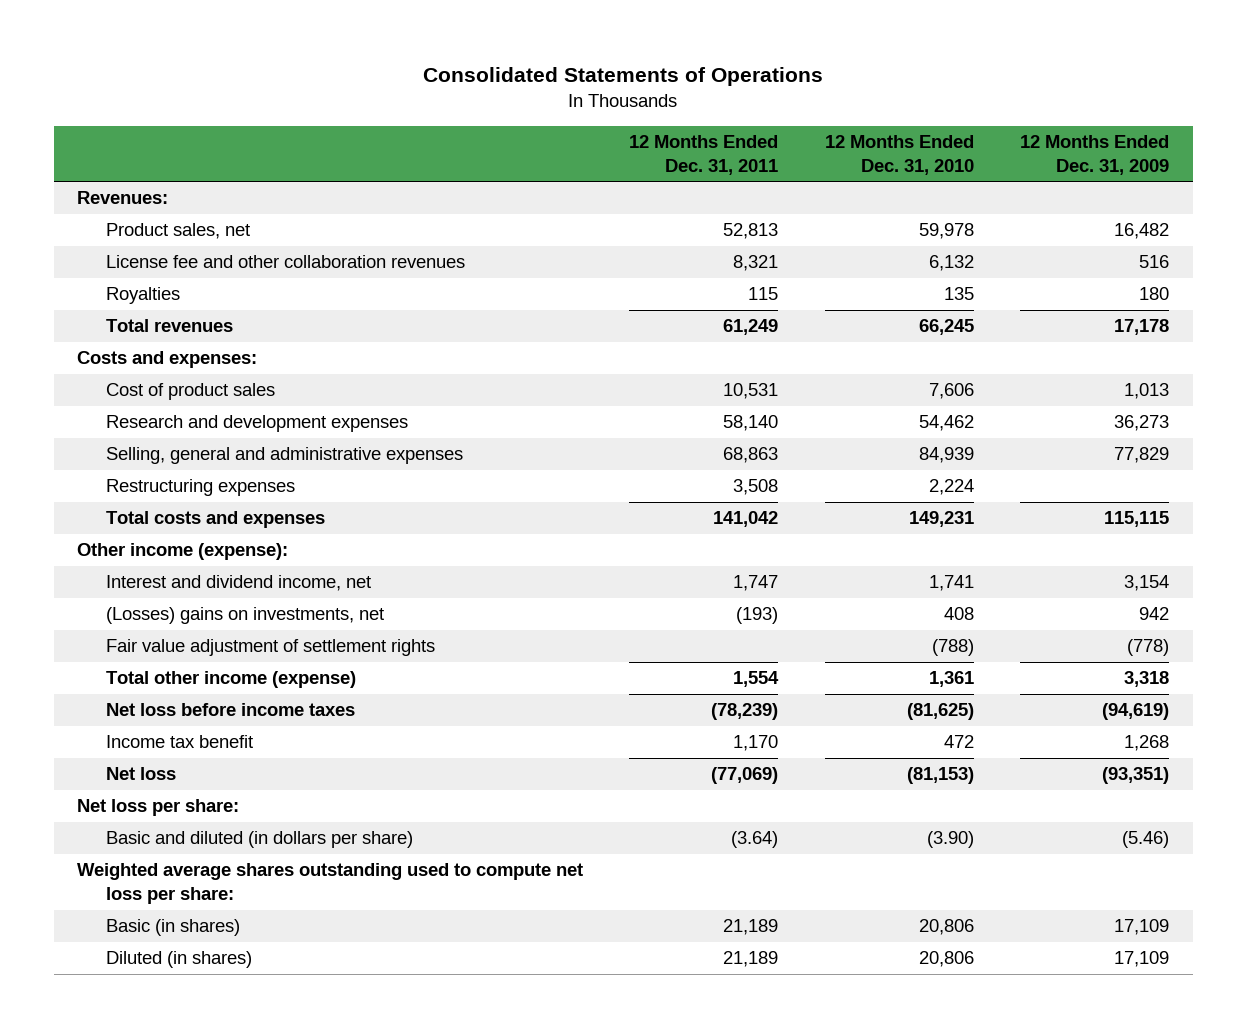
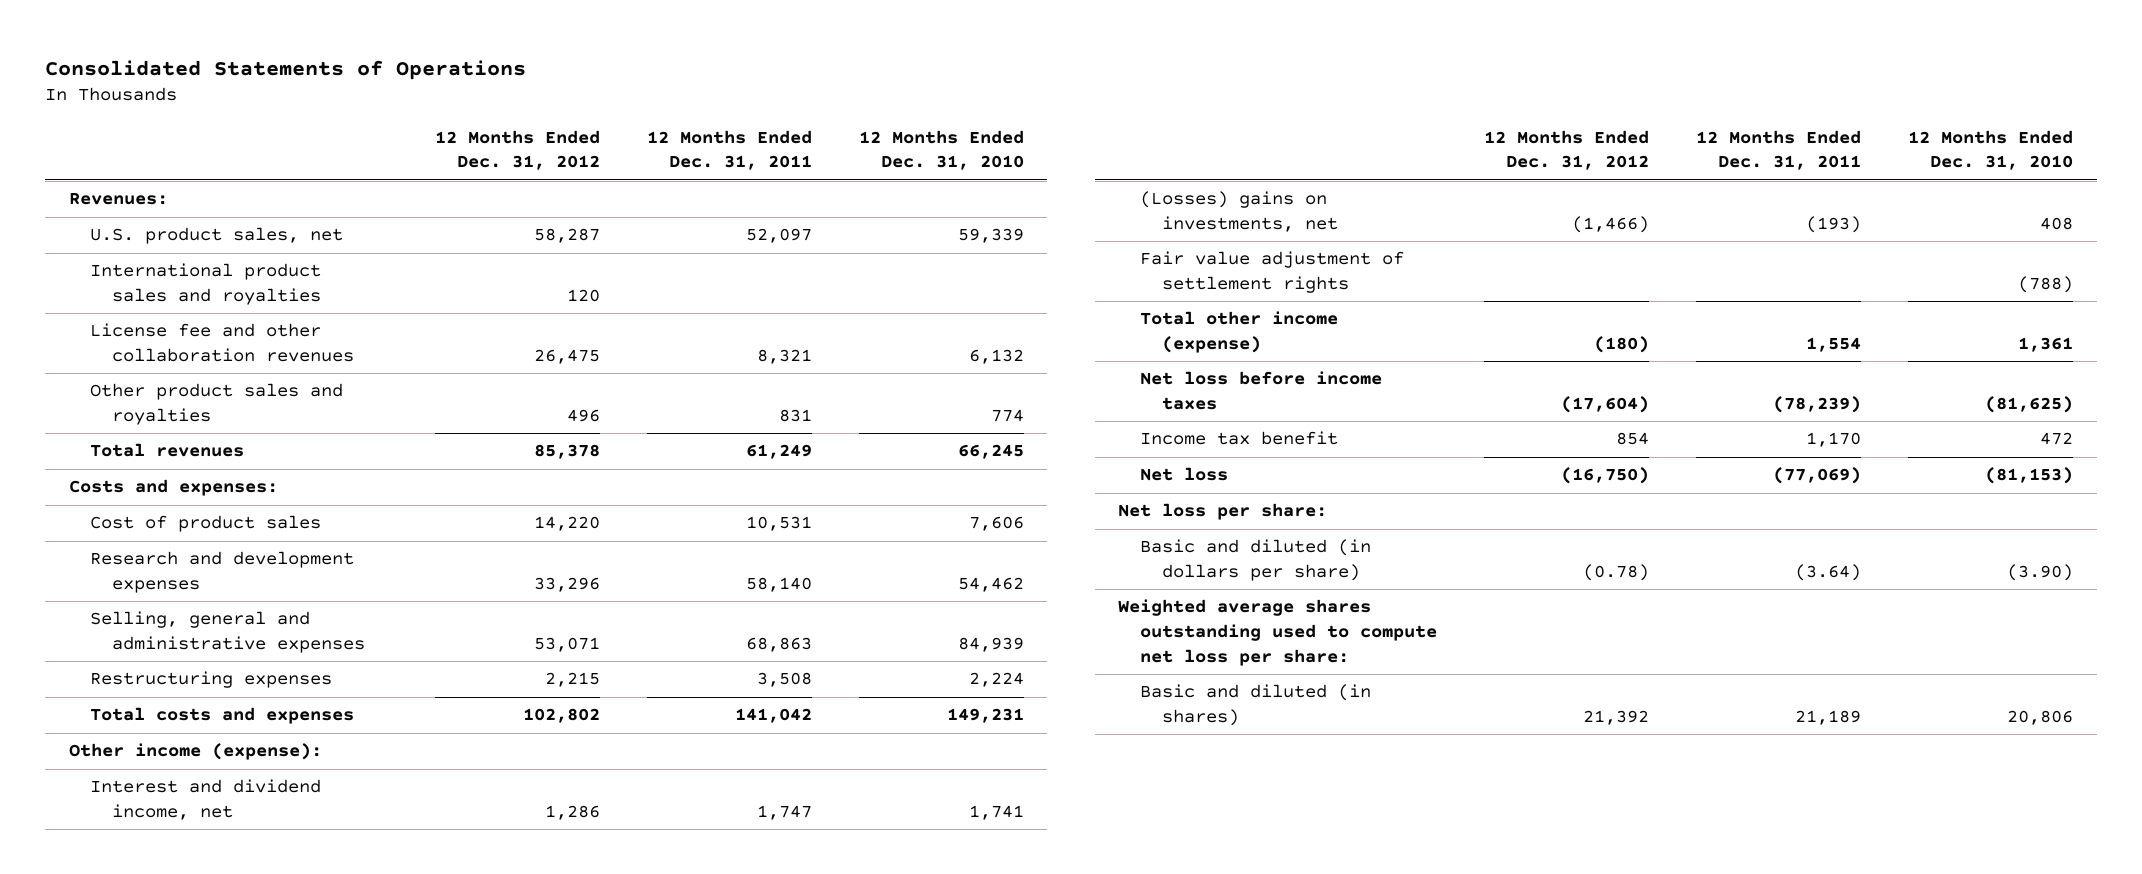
- | 12 Months Ended Dec. 31, 2011 | 12 Months Ended Dec. 31, 2010 | 12 Months Ended Dec. 31, 2009
+ | 12 Months Ended Dec. 31, 2012 | 12 Months Ended Dec. 31, 2011 | 12 Months Ended Dec. 31, 2010
- Product sales, net | 52,813 | 59,978 | 16,482
+ U.S. product sales, net | 58,287 | 52,097 | 59,339
+ International product sales and royalties | 120 | |
- Royalties | 115 | 135 | 180
+ Other product sales and royalties | 496 | 831 | 774
- Basic (in shares) | 21,189 | 20,806 | 17,109
- Diluted (in shares) | 21,189 | 20,806 | 17,109
+ Basic and diluted (in shares) | 21,392 | 21,189 | 20,806

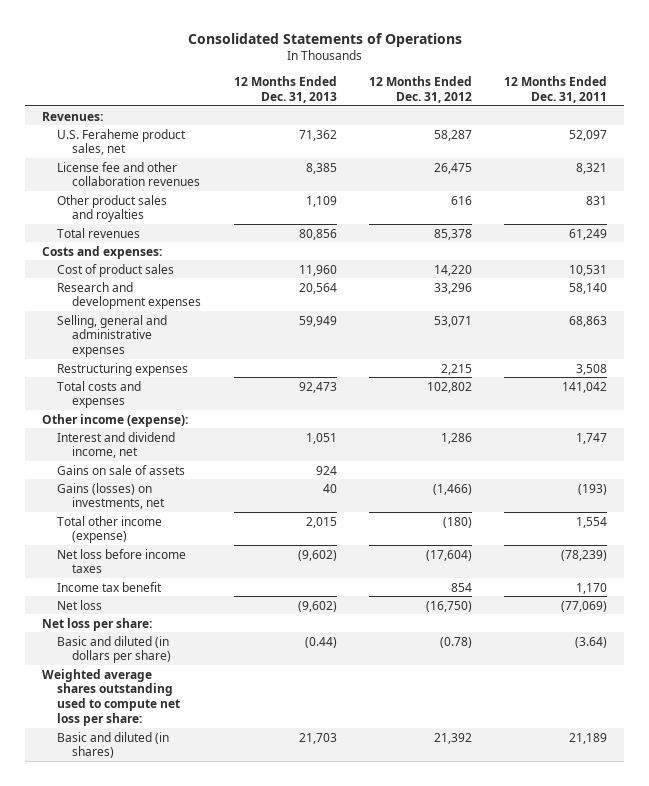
- | 12 Months Ended Dec. 31, 2012 | 12 Months Ended Dec. 31, 2011 | 12 Months Ended Dec. 31, 2010
+ | 12 Months Ended Dec. 31, 2013 | 12 Months Ended Dec. 31, 2012 | 12 Months Ended Dec. 31, 2011
- U.S. product sales, net | 58,287 | 52,097 | 59,339
- International product sales and royalties | 120 | |
+ U.S. Feraheme product sales, net | 71,362 | 58,287 | 52,097
- Other product sales and royalties | 496 | 831 | 774
+ Other product sales and royalties | 1,109 | 616 | 831
- (Losses) gains on investments, net | (1,466) | (193) | 408
- Fair value adjustment of settlement rights | | | (788)
+ Gains on sale of assets | 924 | |
+ Gains (losses) on investments, net | 40 | (1,466) | (193)

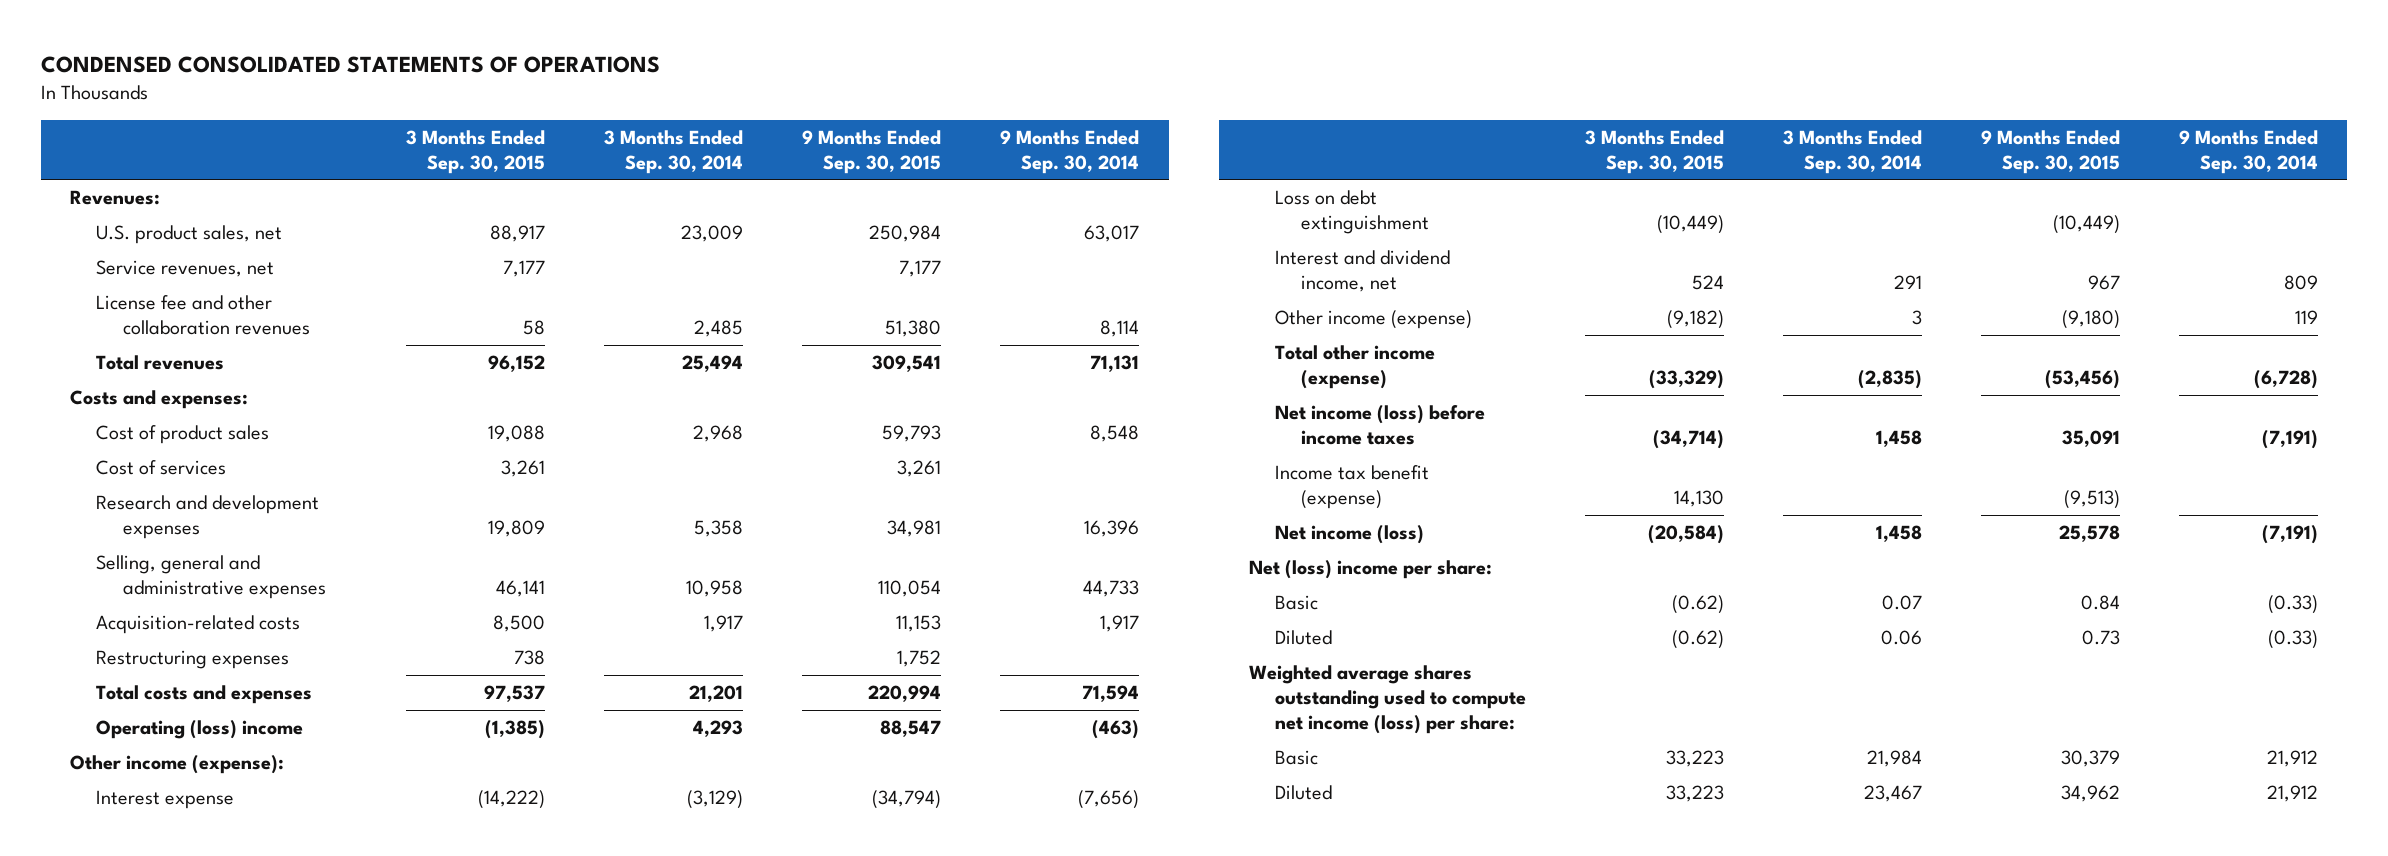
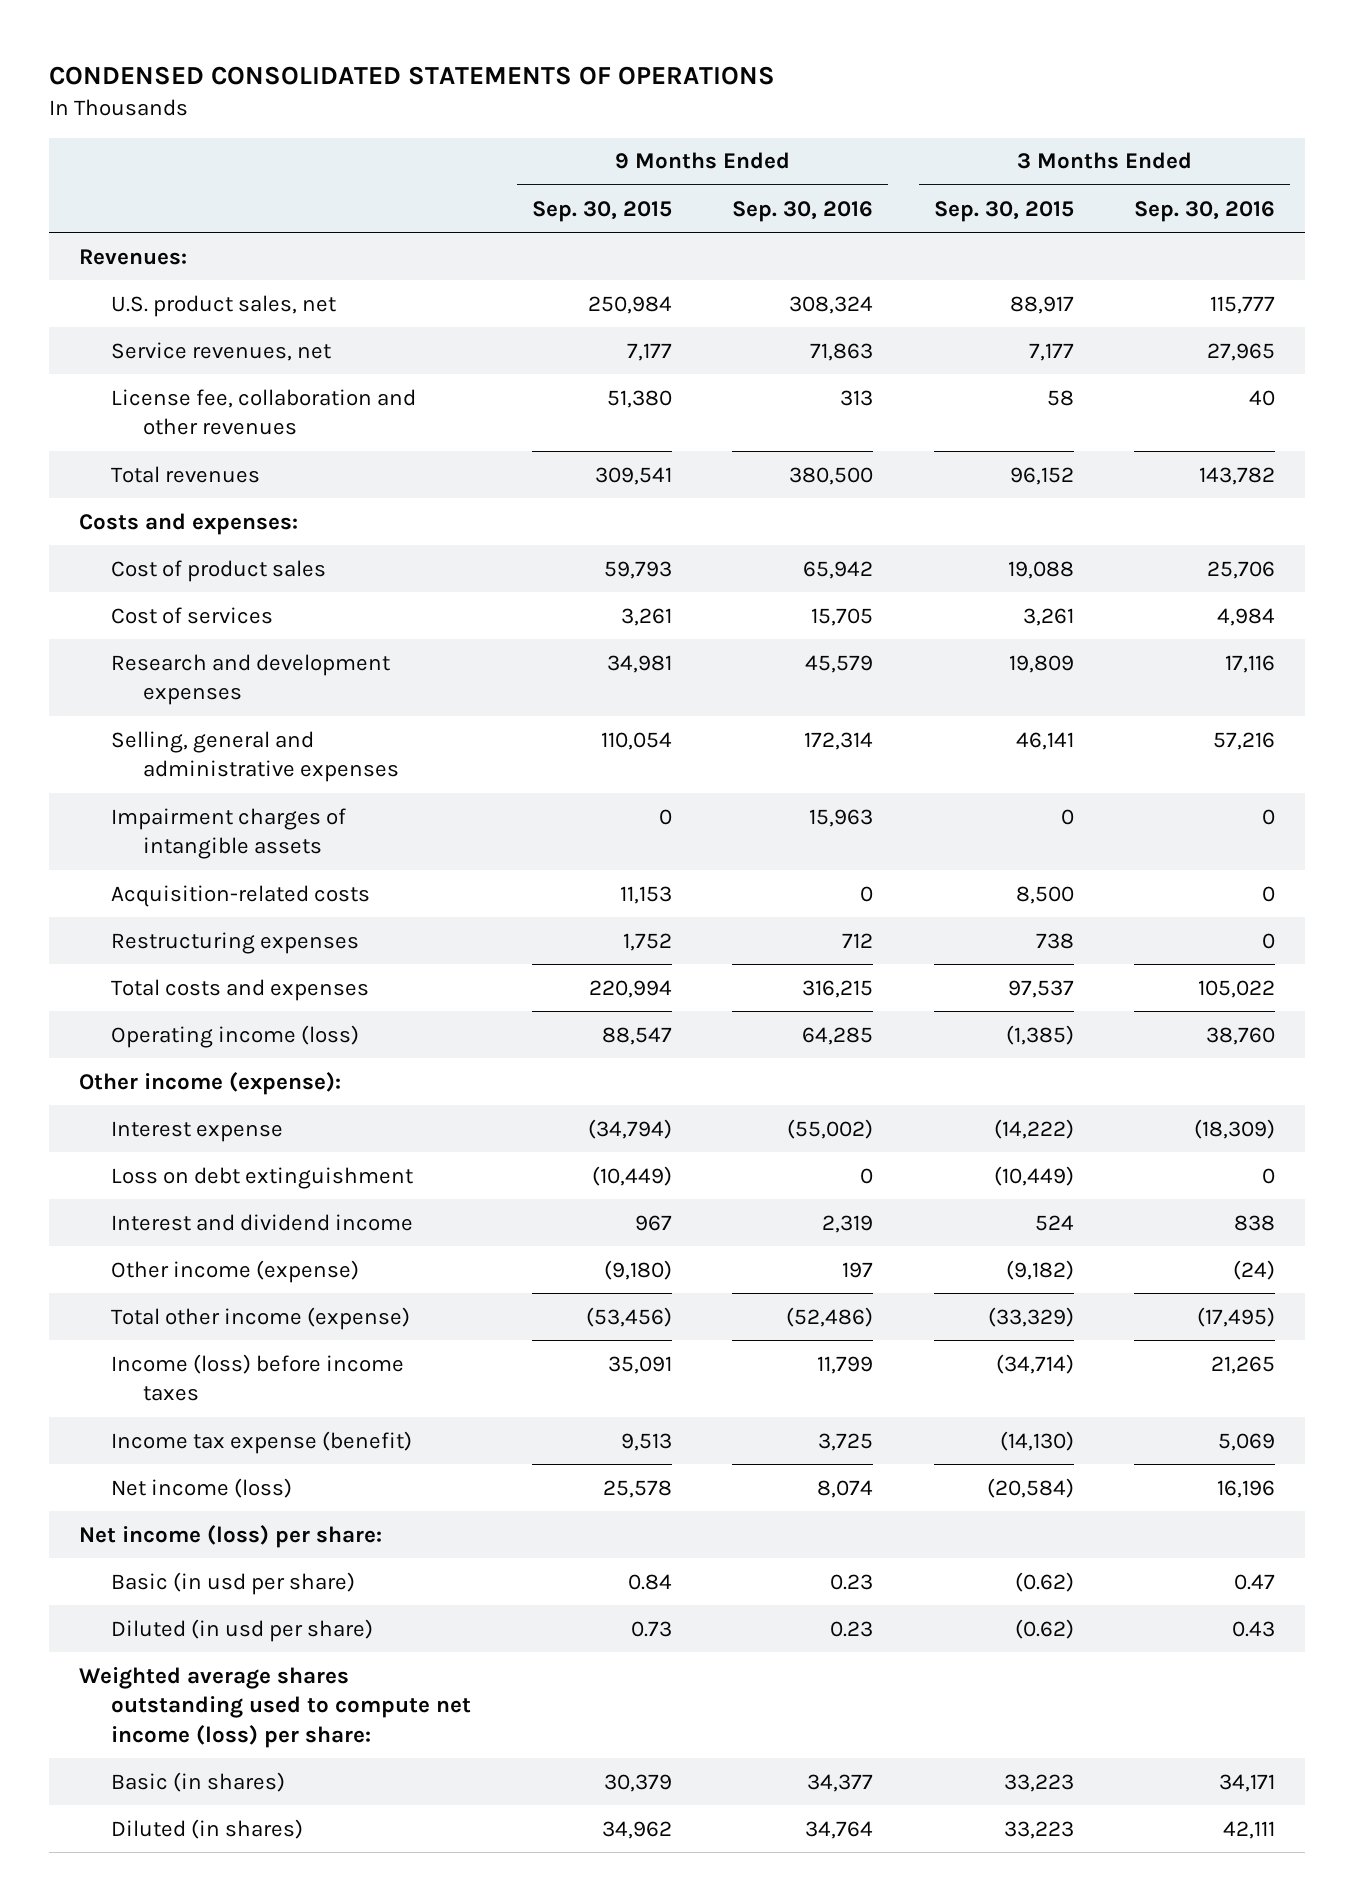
- | 3 Months Ended Sep. 30, 2015 | 3 Months Ended Sep. 30, 2014 | 9 Months Ended Sep. 30, 2015 | 9 Months Ended Sep. 30, 2014
+ | 9 Months Ended Sep. 30, 2015 | 9 Months Ended Sep. 30, 2016 | 3 Months Ended Sep. 30, 2015 | 3 Months Ended Sep. 30, 2016
- License fee and other collaboration revenues | 58 | 2,485 | 51,380 | 8,114
+ License fee, collaboration and other revenues | 51,380 | 313 | 58 | 40
+ Impairment charges of intangible assets | 0 | 15,963 | 0 | 0
- Operating (loss) income | (1,385) | 4,293 | 88,547 | (463)
+ Operating income (loss) | 88,547 | 64,285 | (1,385) | 38,760
- Interest and dividend income, net | 524 | 291 | 967 | 809
+ Interest and dividend income | 967 | 2,319 | 524 | 838
- Net income (loss) before income taxes | (34,714) | 1,458 | 35,091 | (7,191)
- Income tax benefit (expense) | 14,130 | | (9,513) |
+ Income (loss) before income taxes | 35,091 | 11,799 | (34,714) | 21,265
+ Income tax expense (benefit) | 9,513 | 3,725 | (14,130) | 5,069
- Net (loss) income per share:
- Basic | (0.62) | 0.07 | 0.84 | (0.33)
- Diluted | (0.62) | 0.06 | 0.73 | (0.33)
+ Net income (loss) per share:
+ Basic (in usd per share) | 0.84 | 0.23 | (0.62) | 0.47
+ Diluted (in usd per share) | 0.73 | 0.23 | (0.62) | 0.43
- Basic | 33,223 | 21,984 | 30,379 | 21,912
- Diluted | 33,223 | 23,467 | 34,962 | 21,912
+ Basic (in shares) | 30,379 | 34,377 | 33,223 | 34,171
+ Diluted (in shares) | 34,962 | 34,764 | 33,223 | 42,111

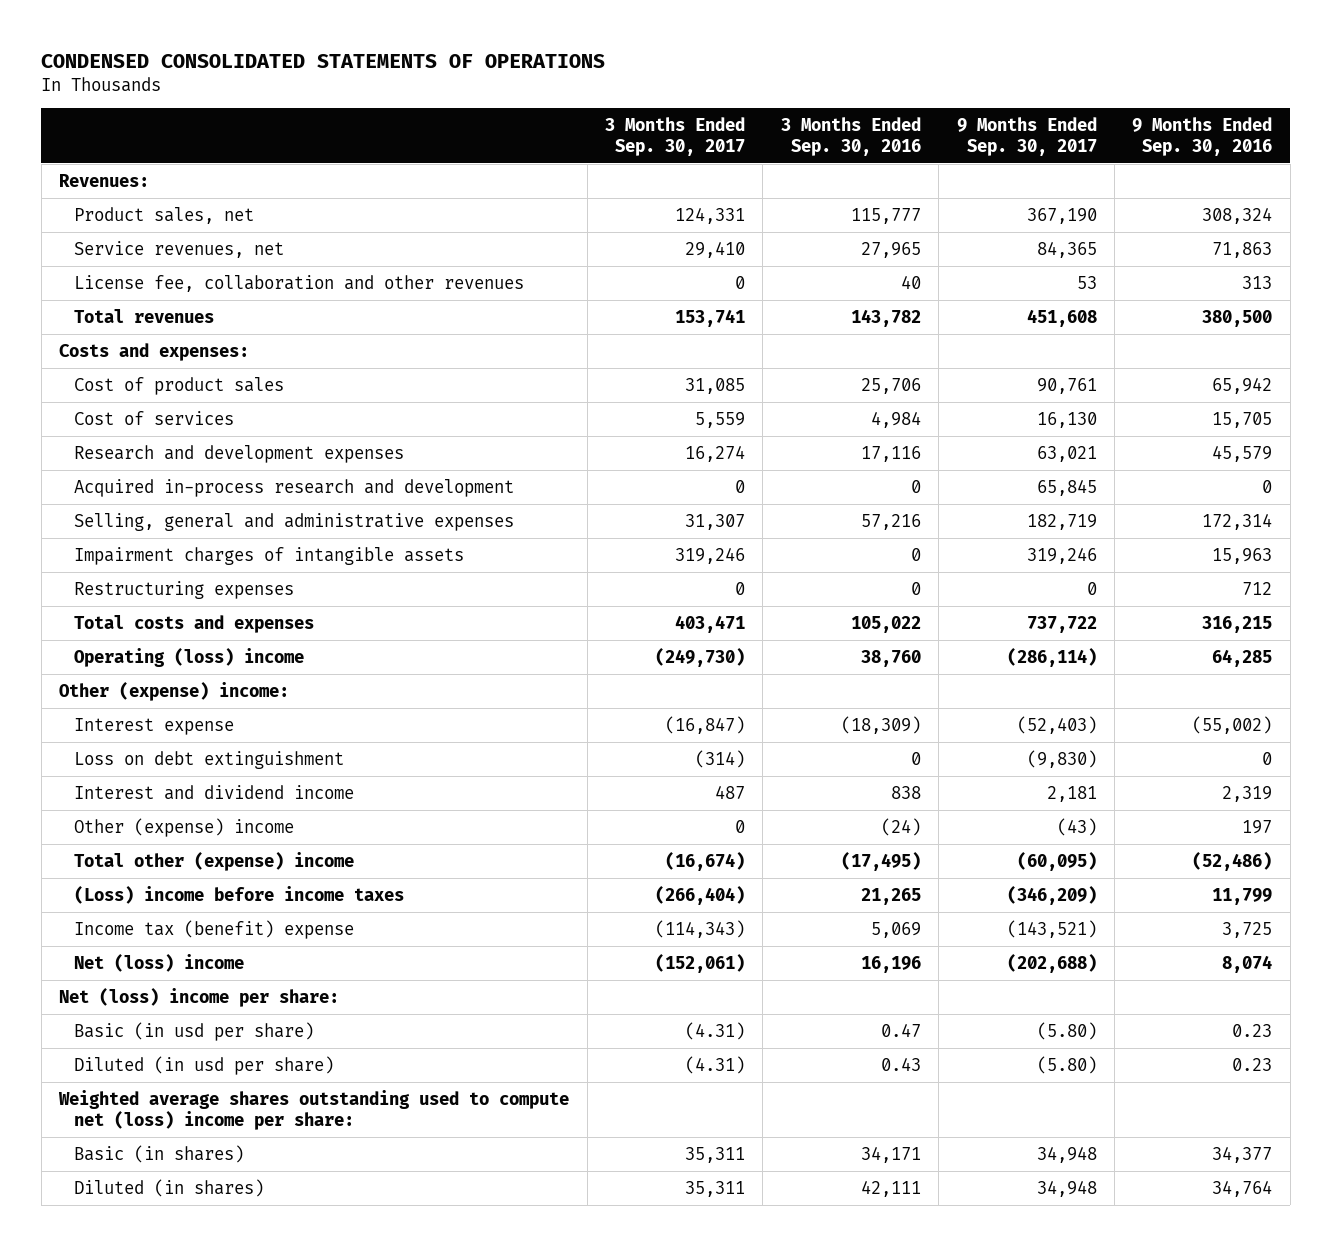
- | 9 Months Ended Sep. 30, 2015 | 9 Months Ended Sep. 30, 2016 | 3 Months Ended Sep. 30, 2015 | 3 Months Ended Sep. 30, 2016
+ | 3 Months Ended Sep. 30, 2017 | 3 Months Ended Sep. 30, 2016 | 9 Months Ended Sep. 30, 2017 | 9 Months Ended Sep. 30, 2016
- U.S. product sales, net | 250,984 | 308,324 | 88,917 | 115,777
+ Product sales, net | 124,331 | 115,777 | 367,190 | 308,324
+ Acquired in-process research and development | 0 | 0 | 65,845 | 0
- Acquisition-related costs | 11,153 | 0 | 8,500 | 0
- Operating income (loss) | 88,547 | 64,285 | (1,385) | 38,760
- Other income (expense):
+ Operating (loss) income | (249,730) | 38,760 | (286,114) | 64,285
+ Other (expense) income:
- Other income (expense) | (9,180) | 197 | (9,182) | (24)
- Total other income (expense) | (53,456) | (52,486) | (33,329) | (17,495)
- Income (loss) before income taxes | 35,091 | 11,799 | (34,714) | 21,265
- Income tax expense (benefit) | 9,513 | 3,725 | (14,130) | 5,069
- Net income (loss) | 25,578 | 8,074 | (20,584) | 16,196
- Net income (loss) per share:
+ Other (expense) income | 0 | (24) | (43) | 197
+ Total other (expense) income | (16,674) | (17,495) | (60,095) | (52,486)
+ (Loss) income before income taxes | (266,404) | 21,265 | (346,209) | 11,799
+ Income tax (benefit) expense | (114,343) | 5,069 | (143,521) | 3,725
+ Net (loss) income | (152,061) | 16,196 | (202,688) | 8,074
+ Net (loss) income per share:
- Weighted average shares outstanding used to compute net income (loss) per share:
+ Weighted average shares outstanding used to compute net (loss) income per share:

